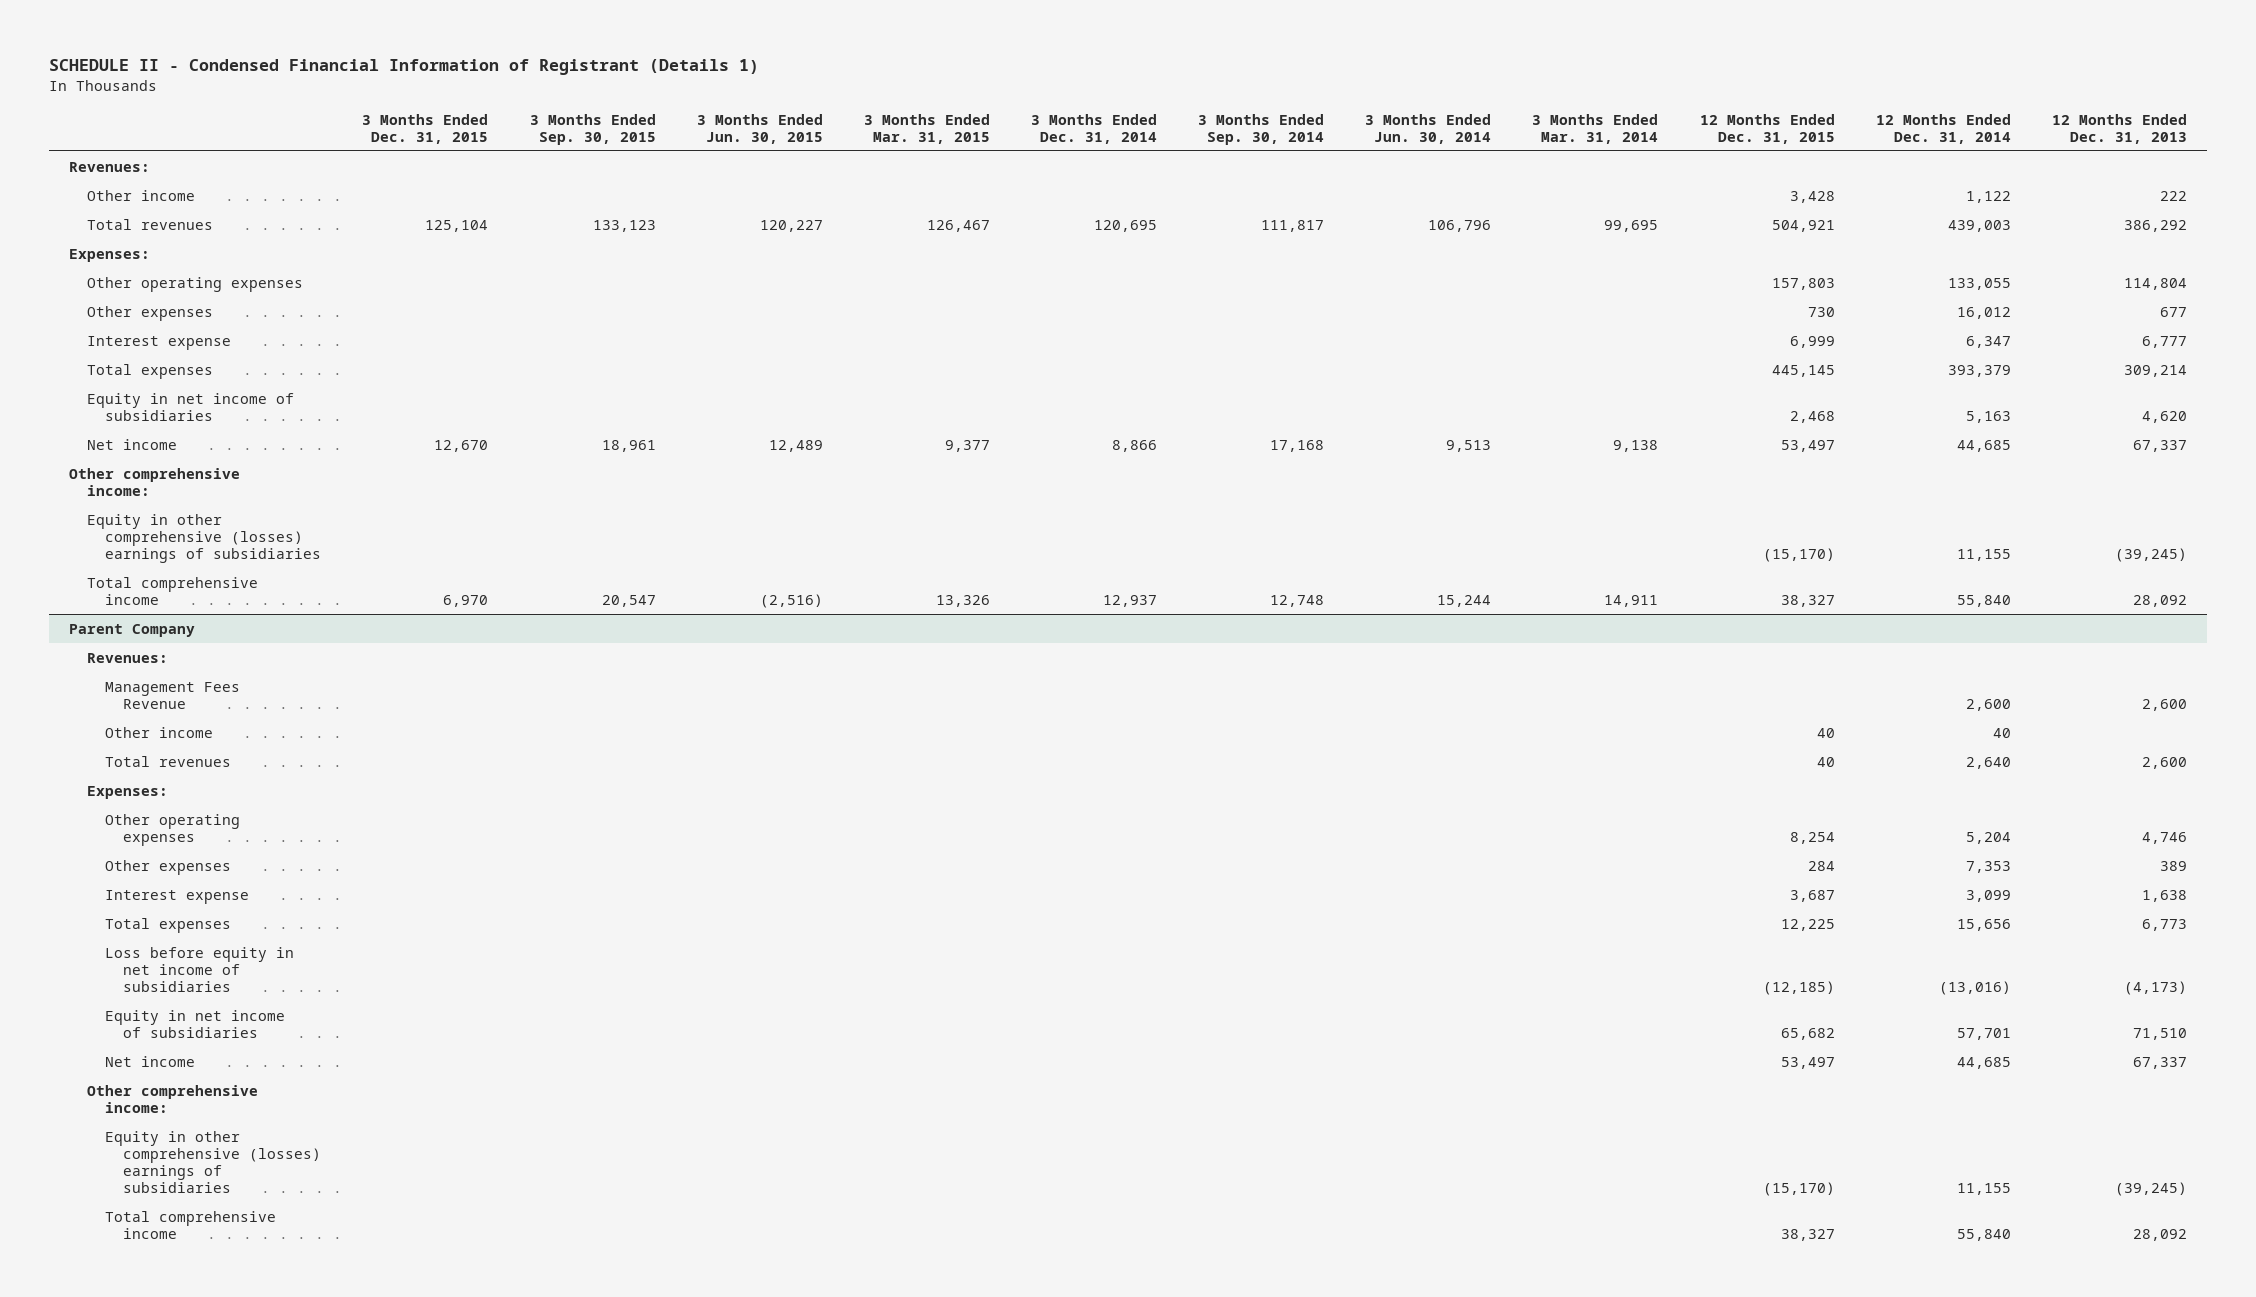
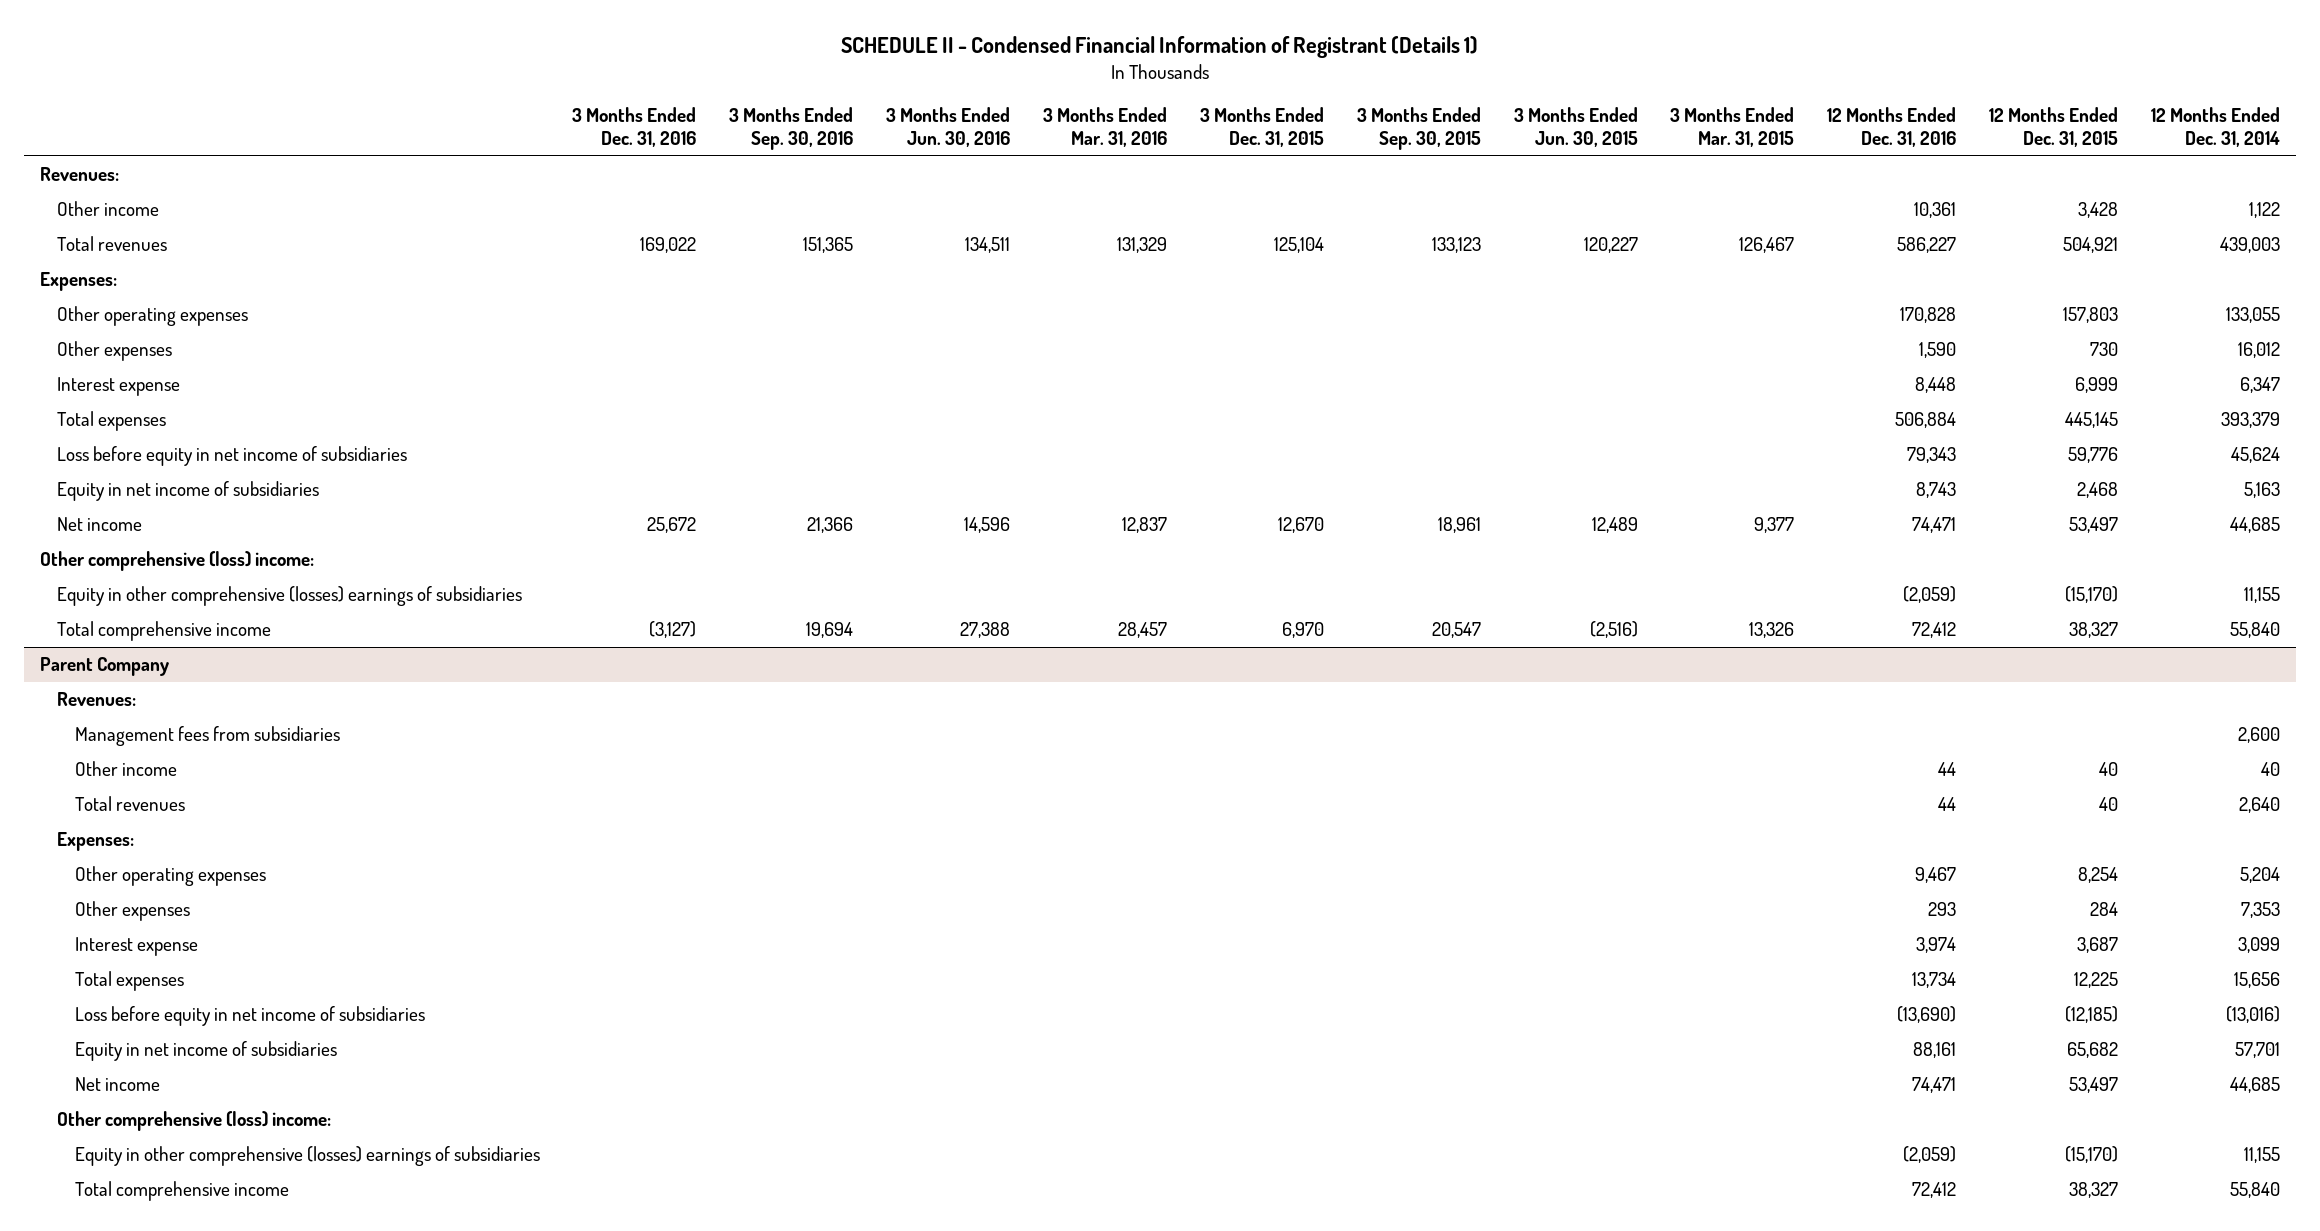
- | 3 Months Ended Dec. 31, 2015 | 3 Months Ended Sep. 30, 2015 | 3 Months Ended Jun. 30, 2015 | 3 Months Ended Mar. 31, 2015 | 3 Months Ended Dec. 31, 2014 | 3 Months Ended Sep. 30, 2014 | 3 Months Ended Jun. 30, 2014 | 3 Months Ended Mar. 31, 2014 | 12 Months Ended Dec. 31, 2015 | 12 Months Ended Dec. 31, 2014 | 12 Months Ended Dec. 31, 2013
+ | 3 Months Ended Dec. 31, 2016 | 3 Months Ended Sep. 30, 2016 | 3 Months Ended Jun. 30, 2016 | 3 Months Ended Mar. 31, 2016 | 3 Months Ended Dec. 31, 2015 | 3 Months Ended Sep. 30, 2015 | 3 Months Ended Jun. 30, 2015 | 3 Months Ended Mar. 31, 2015 | 12 Months Ended Dec. 31, 2016 | 12 Months Ended Dec. 31, 2015 | 12 Months Ended Dec. 31, 2014
+ Loss before equity in net income of subsidiaries | | | | | | | | | 79,343 | 59,776 | 45,624
- Other comprehensive income:
+ Other comprehensive (loss) income:
@ Parent Company
- Management Fees Revenue | | | | | | | | | | 2,600 | 2,600
+ Management fees from subsidiaries | | | | | | | | | | | 2,600
- Other comprehensive income:
+ Other comprehensive (loss) income:

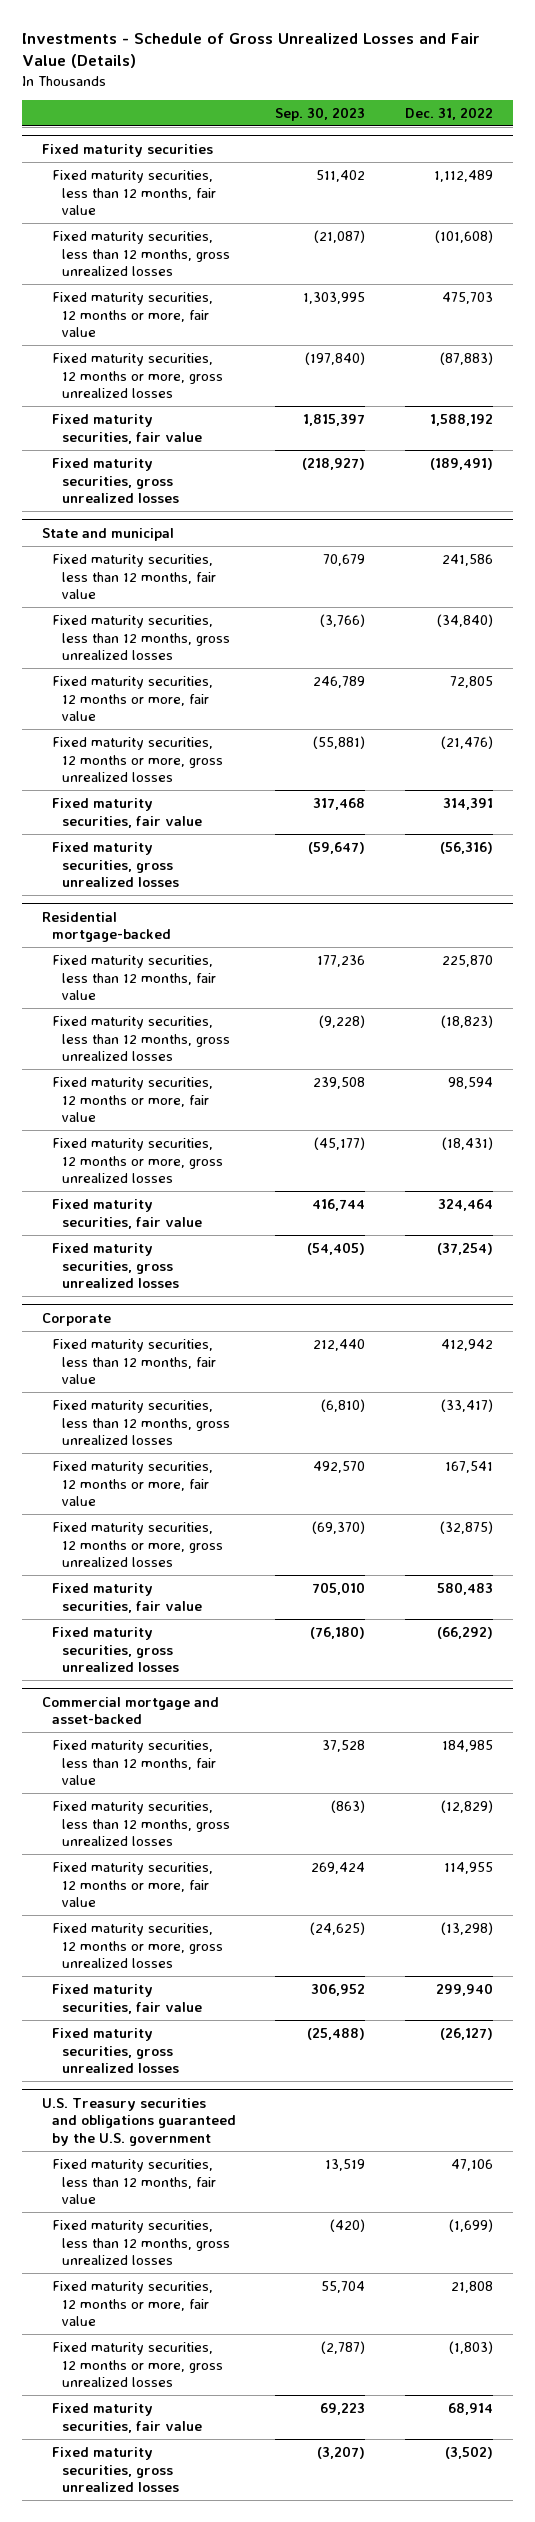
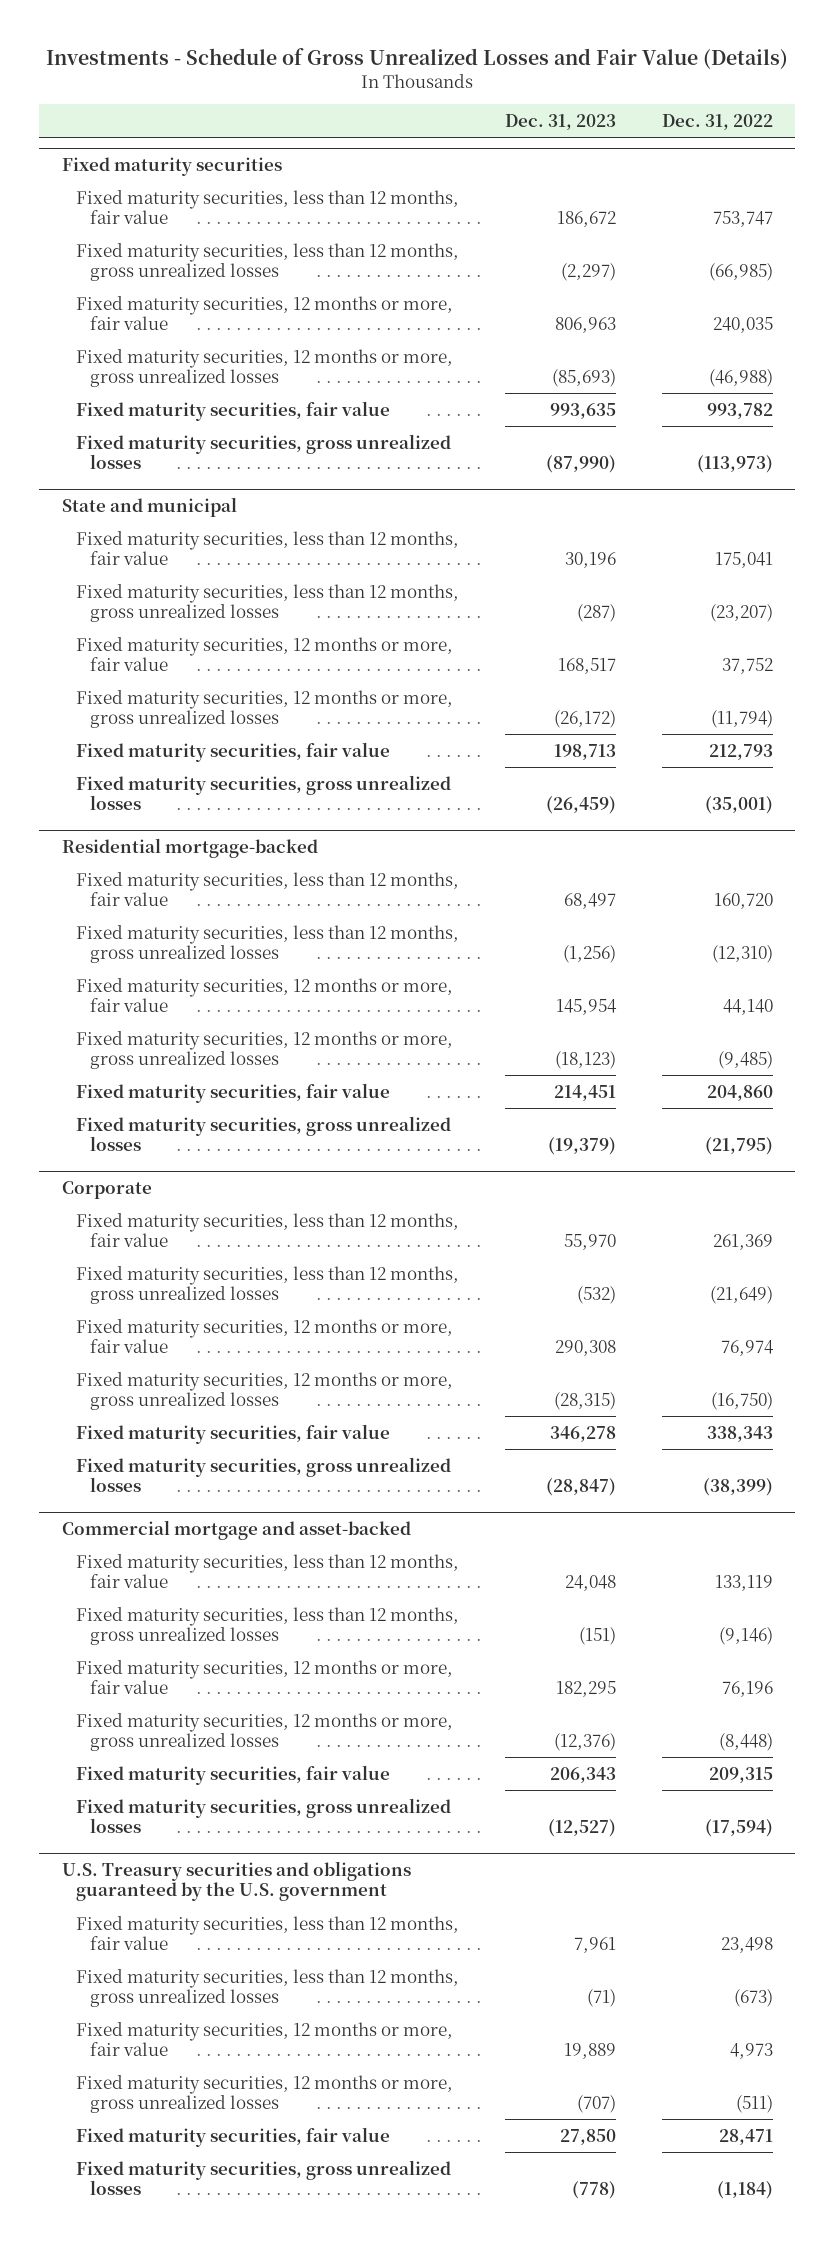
- | Sep. 30, 2023 | Dec. 31, 2022
+ | Dec. 31, 2023 | Dec. 31, 2022
@ Fixed maturity securities
- Fixed maturity securities, less than 12 months, fair value | 511,402 | 1,112,489
- Fixed maturity securities, less than 12 months, gross unrealized losses | (21,087) | (101,608)
- Fixed maturity securities, 12 months or more, fair value | 1,303,995 | 475,703
- Fixed maturity securities, 12 months or more, gross unrealized losses | (197,840) | (87,883)
- Fixed maturity securities, fair value | 1,815,397 | 1,588,192
- Fixed maturity securities, gross unrealized losses | (218,927) | (189,491)
+ Fixed maturity securities, less than 12 months, fair value | 186,672 | 753,747
+ Fixed maturity securities, less than 12 months, gross unrealized losses | (2,297) | (66,985)
+ Fixed maturity securities, 12 months or more, fair value | 806,963 | 240,035
+ Fixed maturity securities, 12 months or more, gross unrealized losses | (85,693) | (46,988)
+ Fixed maturity securities, fair value | 993,635 | 993,782
+ Fixed maturity securities, gross unrealized losses | (87,990) | (113,973)
@ State and municipal
- Fixed maturity securities, less than 12 months, fair value | 70,679 | 241,586
- Fixed maturity securities, less than 12 months, gross unrealized losses | (3,766) | (34,840)
- Fixed maturity securities, 12 months or more, fair value | 246,789 | 72,805
- Fixed maturity securities, 12 months or more, gross unrealized losses | (55,881) | (21,476)
- Fixed maturity securities, fair value | 317,468 | 314,391
- Fixed maturity securities, gross unrealized losses | (59,647) | (56,316)
+ Fixed maturity securities, less than 12 months, fair value | 30,196 | 175,041
+ Fixed maturity securities, less than 12 months, gross unrealized losses | (287) | (23,207)
+ Fixed maturity securities, 12 months or more, fair value | 168,517 | 37,752
+ Fixed maturity securities, 12 months or more, gross unrealized losses | (26,172) | (11,794)
+ Fixed maturity securities, fair value | 198,713 | 212,793
+ Fixed maturity securities, gross unrealized losses | (26,459) | (35,001)
@ Residential mortgage-backed
- Fixed maturity securities, less than 12 months, fair value | 177,236 | 225,870
- Fixed maturity securities, less than 12 months, gross unrealized losses | (9,228) | (18,823)
- Fixed maturity securities, 12 months or more, fair value | 239,508 | 98,594
- Fixed maturity securities, 12 months or more, gross unrealized losses | (45,177) | (18,431)
- Fixed maturity securities, fair value | 416,744 | 324,464
- Fixed maturity securities, gross unrealized losses | (54,405) | (37,254)
+ Fixed maturity securities, less than 12 months, fair value | 68,497 | 160,720
+ Fixed maturity securities, less than 12 months, gross unrealized losses | (1,256) | (12,310)
+ Fixed maturity securities, 12 months or more, fair value | 145,954 | 44,140
+ Fixed maturity securities, 12 months or more, gross unrealized losses | (18,123) | (9,485)
+ Fixed maturity securities, fair value | 214,451 | 204,860
+ Fixed maturity securities, gross unrealized losses | (19,379) | (21,795)
@ Corporate
- Fixed maturity securities, less than 12 months, fair value | 212,440 | 412,942
- Fixed maturity securities, less than 12 months, gross unrealized losses | (6,810) | (33,417)
- Fixed maturity securities, 12 months or more, fair value | 492,570 | 167,541
- Fixed maturity securities, 12 months or more, gross unrealized losses | (69,370) | (32,875)
- Fixed maturity securities, fair value | 705,010 | 580,483
- Fixed maturity securities, gross unrealized losses | (76,180) | (66,292)
+ Fixed maturity securities, less than 12 months, fair value | 55,970 | 261,369
+ Fixed maturity securities, less than 12 months, gross unrealized losses | (532) | (21,649)
+ Fixed maturity securities, 12 months or more, fair value | 290,308 | 76,974
+ Fixed maturity securities, 12 months or more, gross unrealized losses | (28,315) | (16,750)
+ Fixed maturity securities, fair value | 346,278 | 338,343
+ Fixed maturity securities, gross unrealized losses | (28,847) | (38,399)
@ Commercial mortgage and asset-backed
- Fixed maturity securities, less than 12 months, fair value | 37,528 | 184,985
- Fixed maturity securities, less than 12 months, gross unrealized losses | (863) | (12,829)
- Fixed maturity securities, 12 months or more, fair value | 269,424 | 114,955
- Fixed maturity securities, 12 months or more, gross unrealized losses | (24,625) | (13,298)
- Fixed maturity securities, fair value | 306,952 | 299,940
- Fixed maturity securities, gross unrealized losses | (25,488) | (26,127)
+ Fixed maturity securities, less than 12 months, fair value | 24,048 | 133,119
+ Fixed maturity securities, less than 12 months, gross unrealized losses | (151) | (9,146)
+ Fixed maturity securities, 12 months or more, fair value | 182,295 | 76,196
+ Fixed maturity securities, 12 months or more, gross unrealized losses | (12,376) | (8,448)
+ Fixed maturity securities, fair value | 206,343 | 209,315
+ Fixed maturity securities, gross unrealized losses | (12,527) | (17,594)
@ U.S. Treasury securities and obligations guaranteed by the U.S. government
- Fixed maturity securities, less than 12 months, fair value | 13,519 | 47,106
- Fixed maturity securities, less than 12 months, gross unrealized losses | (420) | (1,699)
- Fixed maturity securities, 12 months or more, fair value | 55,704 | 21,808
- Fixed maturity securities, 12 months or more, gross unrealized losses | (2,787) | (1,803)
- Fixed maturity securities, fair value | 69,223 | 68,914
- Fixed maturity securities, gross unrealized losses | (3,207) | (3,502)
+ Fixed maturity securities, less than 12 months, fair value | 7,961 | 23,498
+ Fixed maturity securities, less than 12 months, gross unrealized losses | (71) | (673)
+ Fixed maturity securities, 12 months or more, fair value | 19,889 | 4,973
+ Fixed maturity securities, 12 months or more, gross unrealized losses | (707) | (511)
+ Fixed maturity securities, fair value | 27,850 | 28,471
+ Fixed maturity securities, gross unrealized losses | (778) | (1,184)

